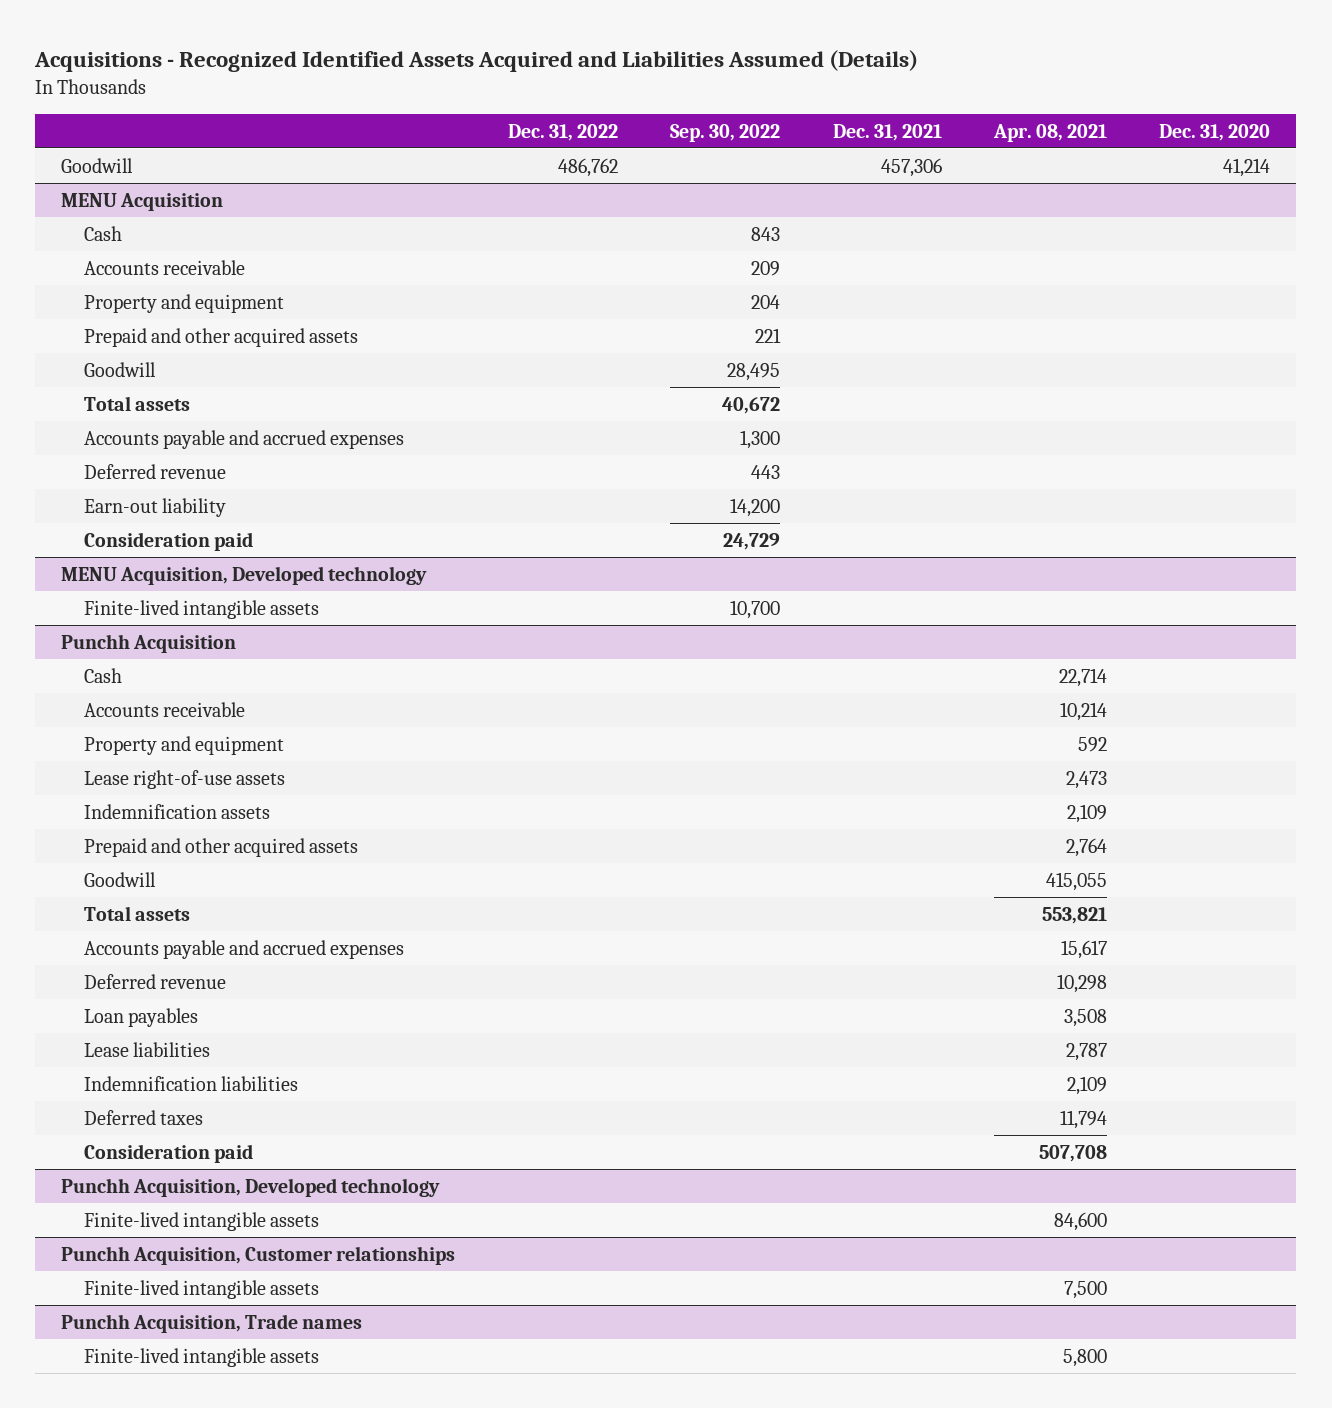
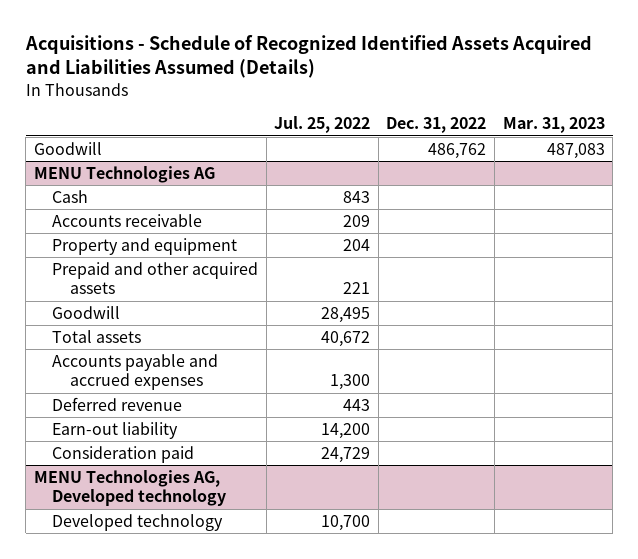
- Acquisitions - Recognized Identified Assets Acquired and Liabilities Assumed (Details)
+ Acquisitions - Schedule of Recognized Identified Assets Acquired and Liabilities Assumed (Details)
- | Dec. 31, 2022 | Sep. 30, 2022 | Dec. 31, 2021 | Apr. 08, 2021 | Dec. 31, 2020
+ | Jul. 25, 2022 | Dec. 31, 2022 | Mar. 31, 2023
- MENU Acquisition
+ MENU Technologies AG
- MENU Acquisition, Developed technology
- Finite-lived intangible assets | | 10,700 | | |
- Punchh Acquisition
- Cash | | | | 22,714 |
- Accounts receivable | | | | 10,214 |
- Property and equipment | | | | 592 |
- Lease right-of-use assets | | | | 2,473 |
- Indemnification assets | | | | 2,109 |
- Prepaid and other acquired assets | | | | 2,764 |
- Goodwill | | | | 415,055 |
- Total assets | | | | 553,821 |
- Accounts payable and accrued expenses | | | | 15,617 |
- Deferred revenue | | | | 10,298 |
- Loan payables | | | | 3,508 |
- Lease liabilities | | | | 2,787 |
- Indemnification liabilities | | | | 2,109 |
- Deferred taxes | | | | 11,794 |
- Consideration paid | | | | 507,708 |
- Punchh Acquisition, Developed technology
- Finite-lived intangible assets | | | | 84,600 |
- Punchh Acquisition, Customer relationships
- Finite-lived intangible assets | | | | 7,500 |
- Punchh Acquisition, Trade names
- Finite-lived intangible assets | | | | 5,800 |
+ MENU Technologies AG, Developed technology
+ Developed technology | 10,700 | |

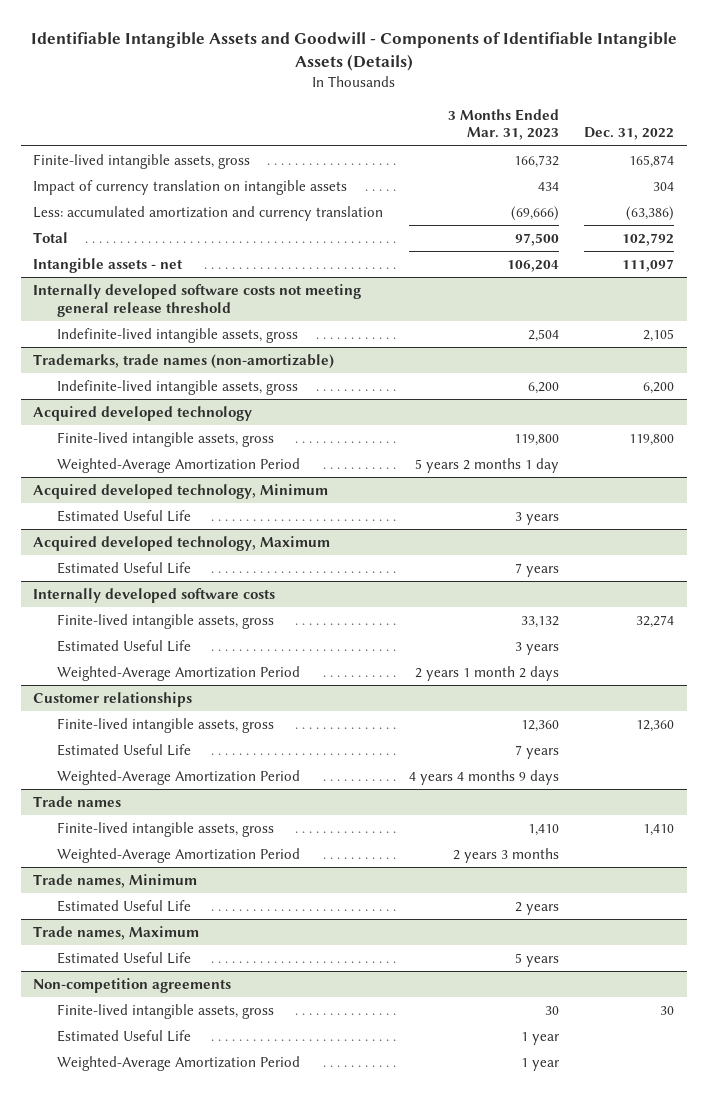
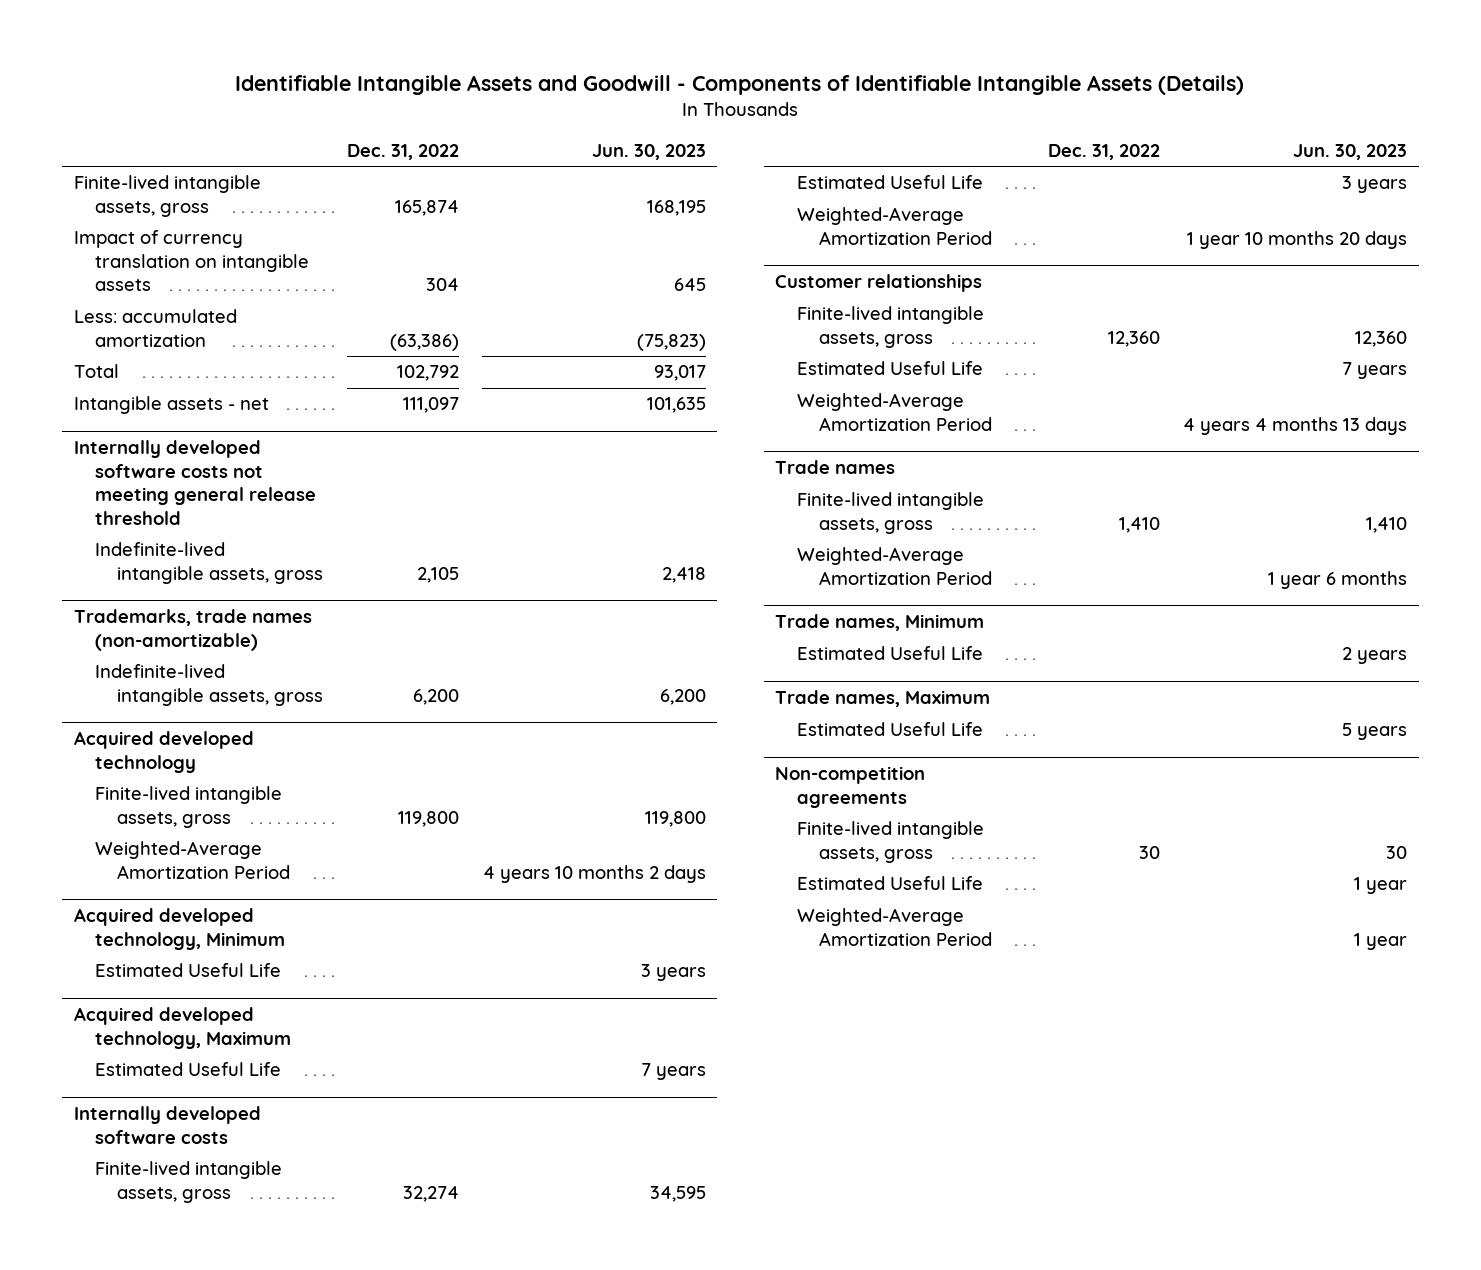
- | 3 Months Ended Mar. 31, 2023 | Dec. 31, 2022
+ | Dec. 31, 2022 | Jun. 30, 2023
- Less: accumulated amortization and currency translation | (69,666) | (63,386)
+ Less: accumulated amortization | (63,386) | (75,823)

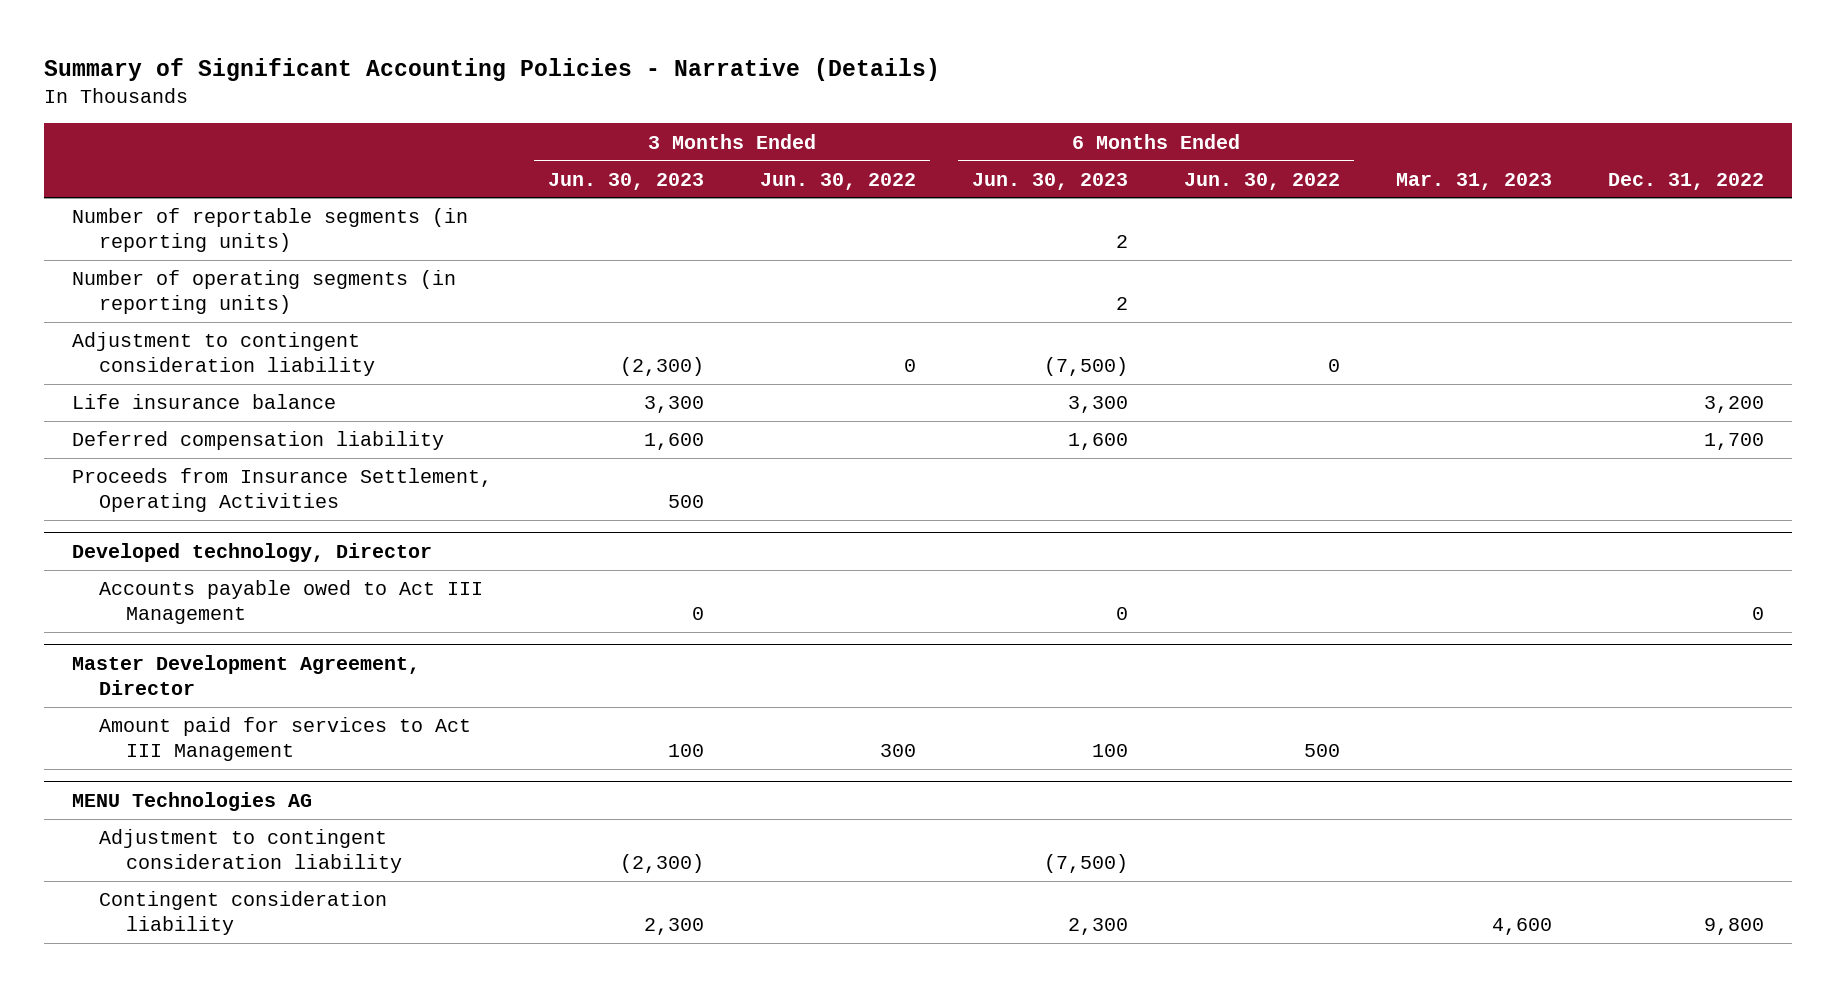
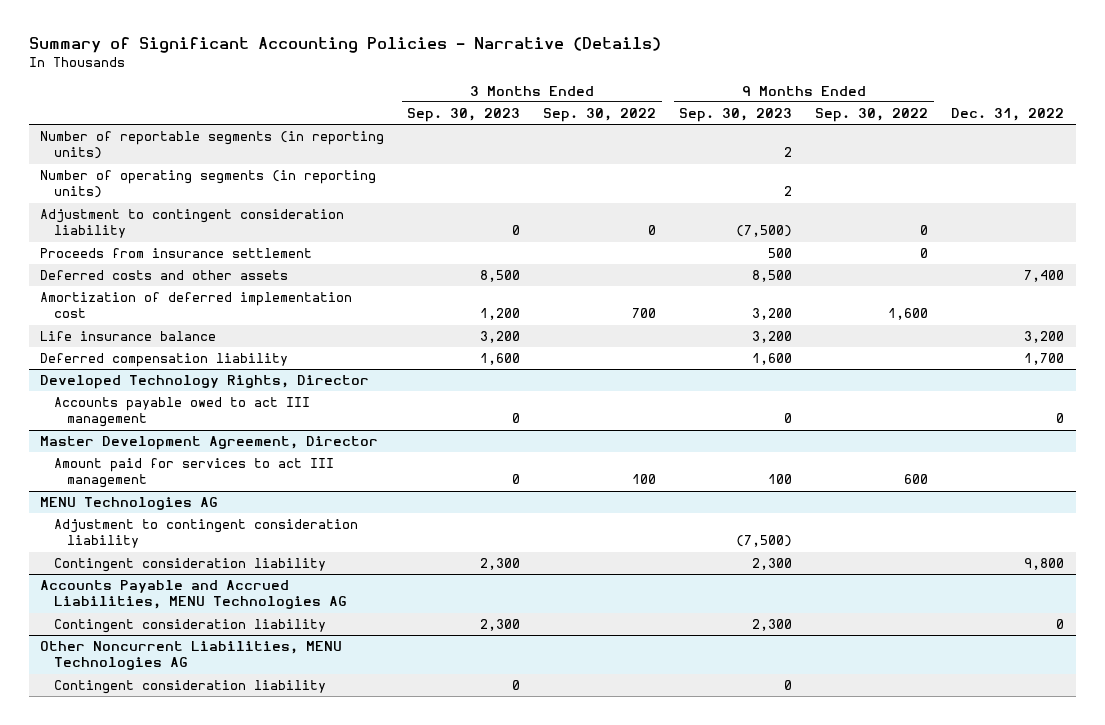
- | 3 Months Ended Jun. 30, 2023 | 3 Months Ended Jun. 30, 2022 | 6 Months Ended Jun. 30, 2023 | 6 Months Ended Jun. 30, 2022 | Mar. 31, 2023 | Dec. 31, 2022
+ | 3 Months Ended Sep. 30, 2023 | 3 Months Ended Sep. 30, 2022 | 9 Months Ended Sep. 30, 2023 | 9 Months Ended Sep. 30, 2022 | Dec. 31, 2022
+ Proceeds from insurance settlement | | | 500 | 0 |
+ Deferred costs and other assets | 8,500 | | 8,500 | | 7,400
+ Amortization of deferred implementation cost | 1,200 | 700 | 3,200 | 1,600 |
- Proceeds from Insurance Settlement, Operating Activities | 500 | | | | |
- Developed technology, Director
- Accounts payable owed to Act III Management | 0 | | 0 | | | 0
+ Developed Technology Rights, Director
+ Accounts payable owed to act III management | 0 | | 0 | | 0
@ Master Development Agreement, Director
- Amount paid for services to Act III Management | 100 | 300 | 100 | 500 | |
+ Amount paid for services to act III management | 0 | 100 | 100 | 600 |
+ Accounts Payable and Accrued Liabilities, MENU Technologies AG
+ Contingent consideration liability | 2,300 | | 2,300 | | 0
+ Other Noncurrent Liabilities, MENU Technologies AG
+ Contingent consideration liability | 0 | | 0 | |

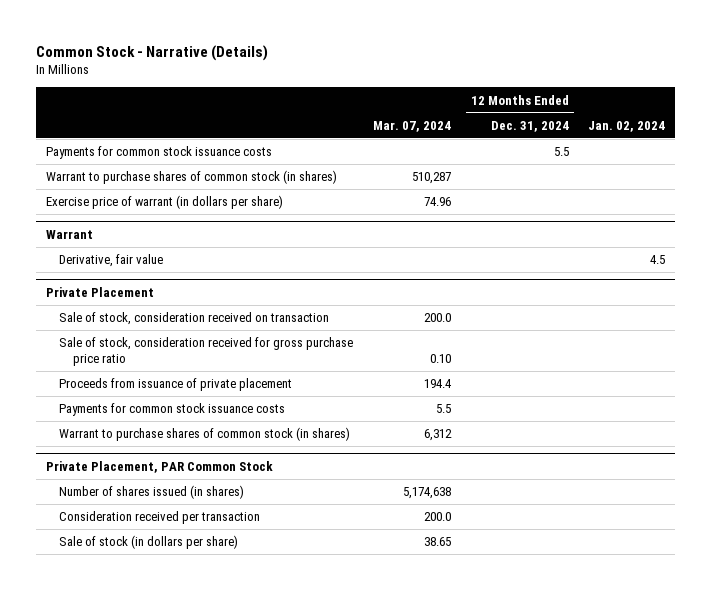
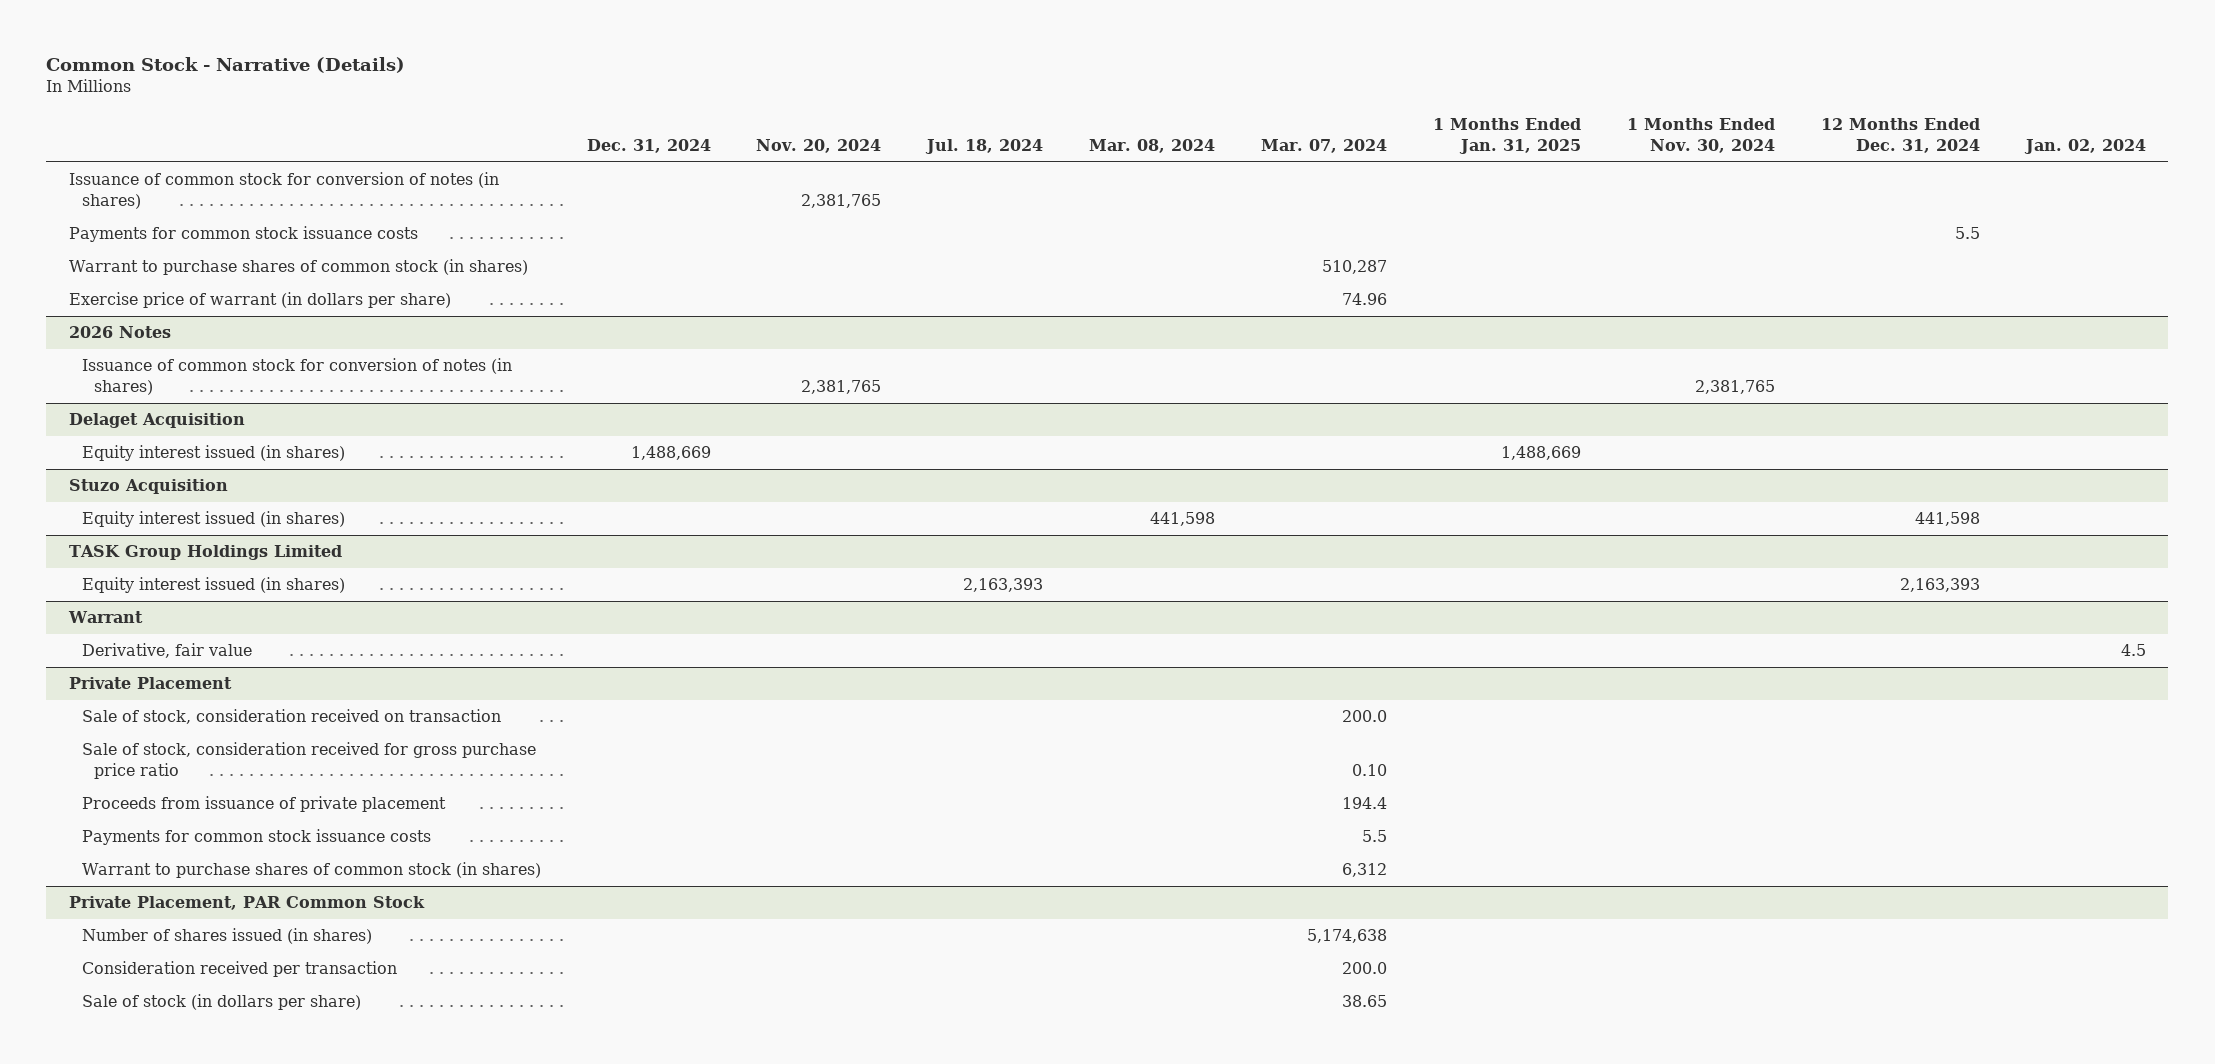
- | Mar. 07, 2024 | 12 Months Ended Dec. 31, 2024 | Jan. 02, 2024
+ | Dec. 31, 2024 | Nov. 20, 2024 | Jul. 18, 2024 | Mar. 08, 2024 | Mar. 07, 2024 | 1 Months Ended Jan. 31, 2025 | 1 Months Ended Nov. 30, 2024 | 12 Months Ended Dec. 31, 2024 | Jan. 02, 2024
+ Issuance of common stock for conversion of notes (in shares) | | 2,381,765 | | | | | | |
+ 2026 Notes
+ Issuance of common stock for conversion of notes (in shares) | | 2,381,765 | | | | | 2,381,765 | |
+ Delaget Acquisition
+ Equity interest issued (in shares) | 1,488,669 | | | | | 1,488,669 | | |
+ Stuzo Acquisition
+ Equity interest issued (in shares) | | | | 441,598 | | | | 441,598 |
+ TASK Group Holdings Limited
+ Equity interest issued (in shares) | | | 2,163,393 | | | | | 2,163,393 |

